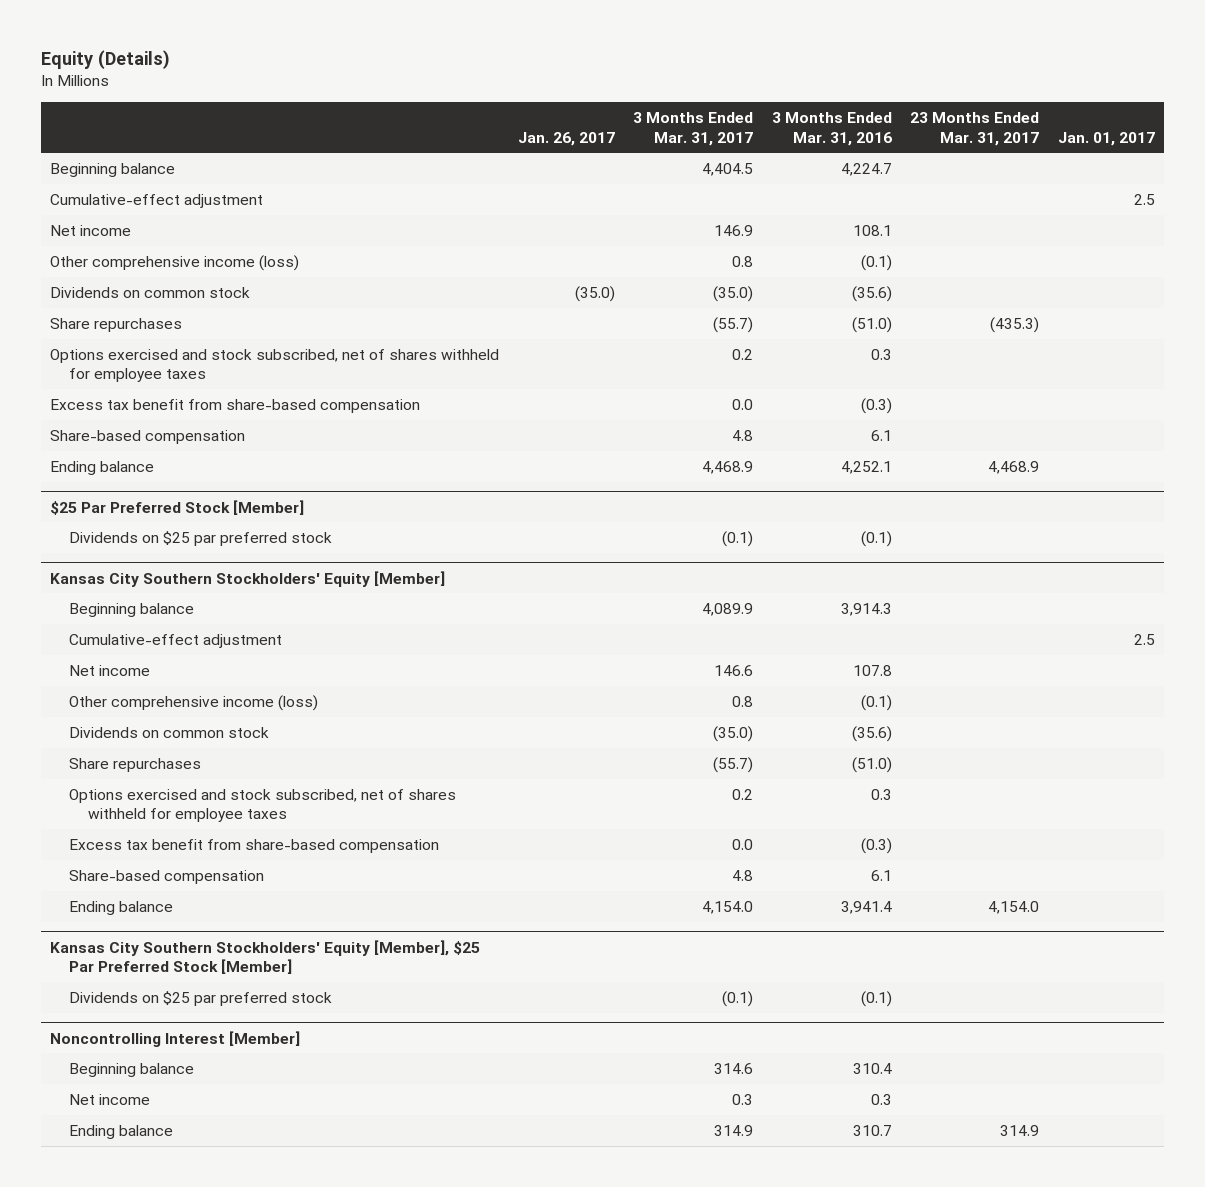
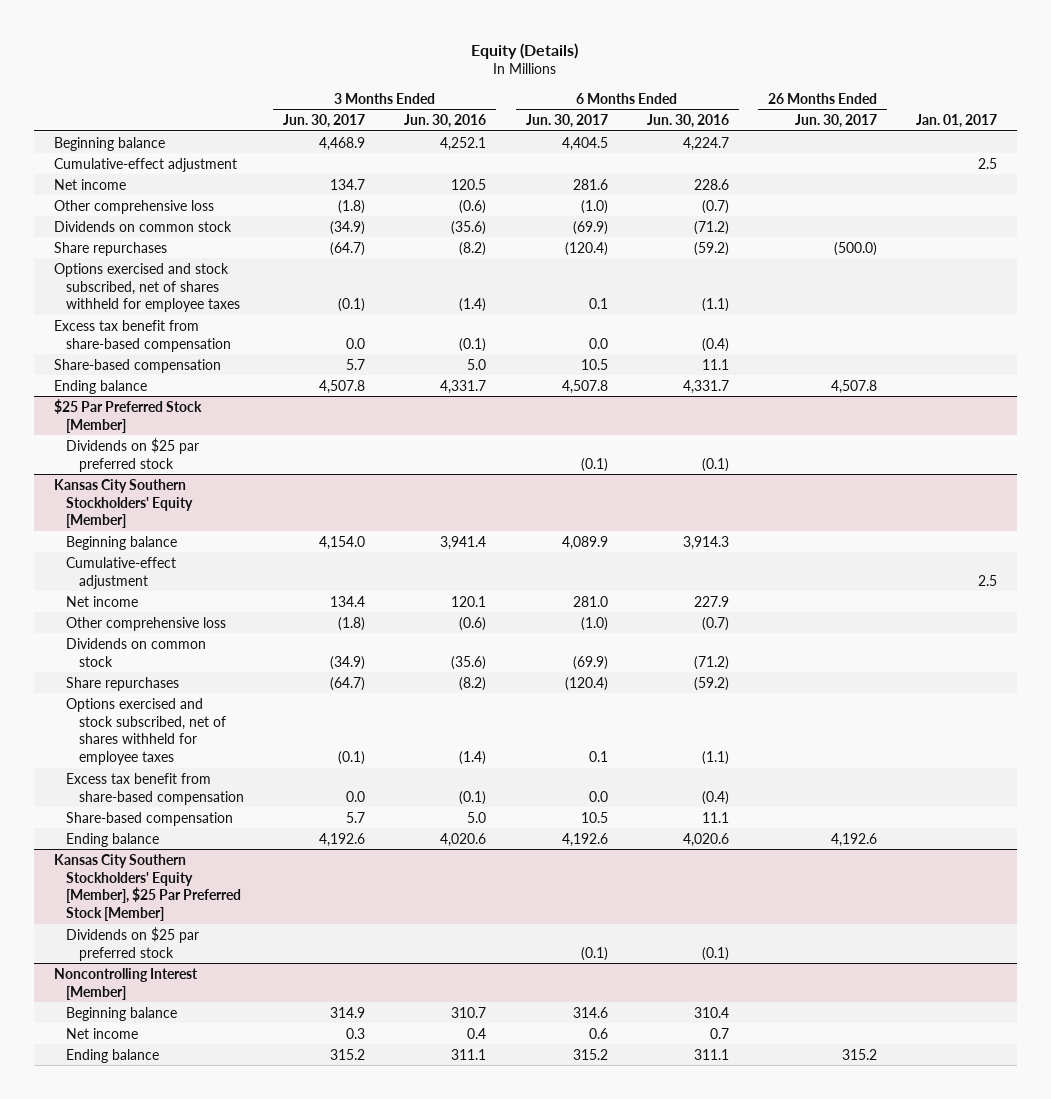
- | Jan. 26, 2017 | 3 Months Ended Mar. 31, 2017 | 3 Months Ended Mar. 31, 2016 | 23 Months Ended Mar. 31, 2017 | Jan. 01, 2017
+ | 3 Months Ended Jun. 30, 2017 | 3 Months Ended Jun. 30, 2016 | 6 Months Ended Jun. 30, 2017 | 6 Months Ended Jun. 30, 2016 | 26 Months Ended Jun. 30, 2017 | Jan. 01, 2017
- Other comprehensive income (loss) | | 0.8 | (0.1) | |
+ Other comprehensive loss | (1.8) | (0.6) | (1.0) | (0.7) | |
@ Kansas City Southern Stockholders' Equity [Member]
- Other comprehensive income (loss) | | 0.8 | (0.1) | |
+ Other comprehensive loss | (1.8) | (0.6) | (1.0) | (0.7) | |

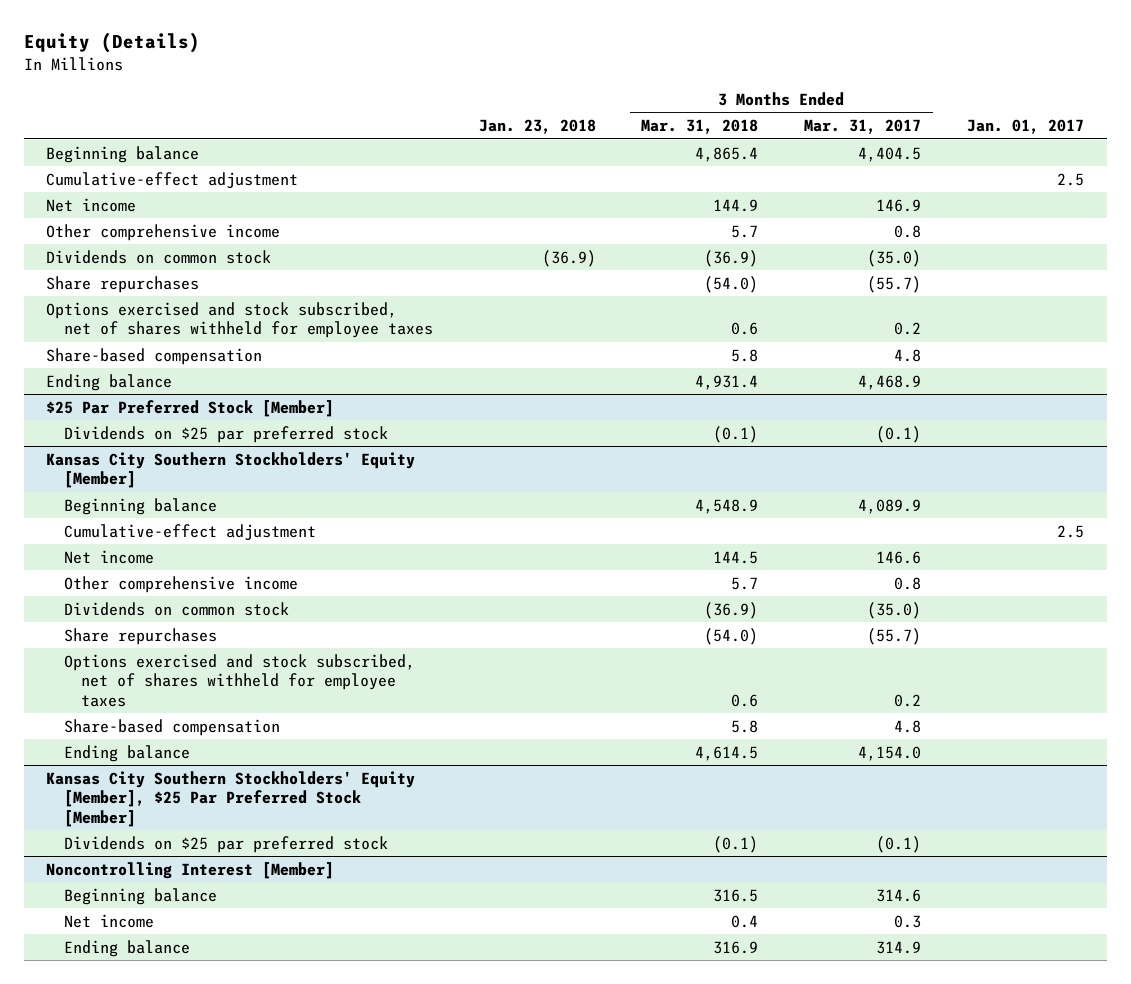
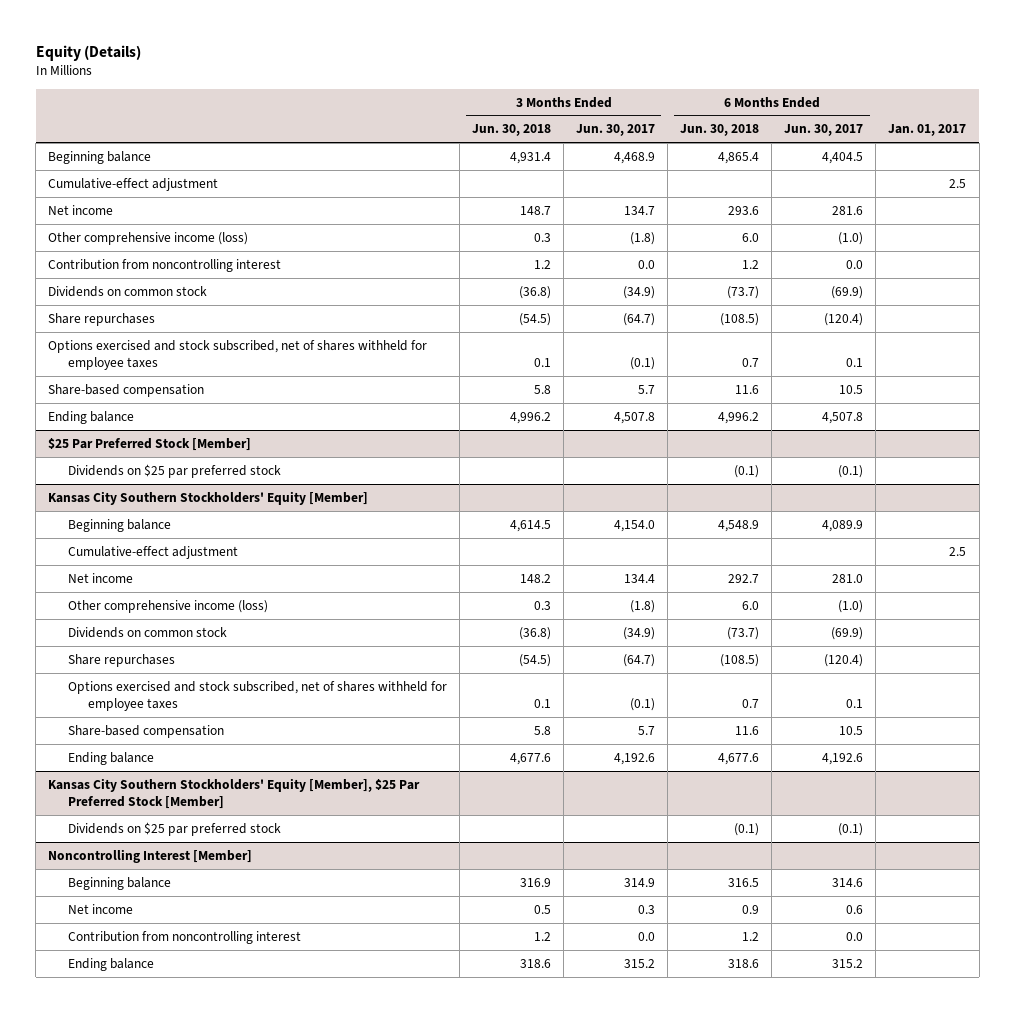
- | Jan. 23, 2018 | 3 Months Ended Mar. 31, 2018 | 3 Months Ended Mar. 31, 2017 | Jan. 01, 2017
+ | 3 Months Ended Jun. 30, 2018 | 3 Months Ended Jun. 30, 2017 | 6 Months Ended Jun. 30, 2018 | 6 Months Ended Jun. 30, 2017 | Jan. 01, 2017
- Other comprehensive income | | 5.7 | 0.8 |
+ Other comprehensive income (loss) | 0.3 | (1.8) | 6.0 | (1.0) |
+ Contribution from noncontrolling interest | 1.2 | 0.0 | 1.2 | 0.0 |
@ Kansas City Southern Stockholders' Equity [Member]
- Other comprehensive income | | 5.7 | 0.8 |
+ Other comprehensive income (loss) | 0.3 | (1.8) | 6.0 | (1.0) |
@ Noncontrolling Interest [Member]
+ Contribution from noncontrolling interest | 1.2 | 0.0 | 1.2 | 0.0 |

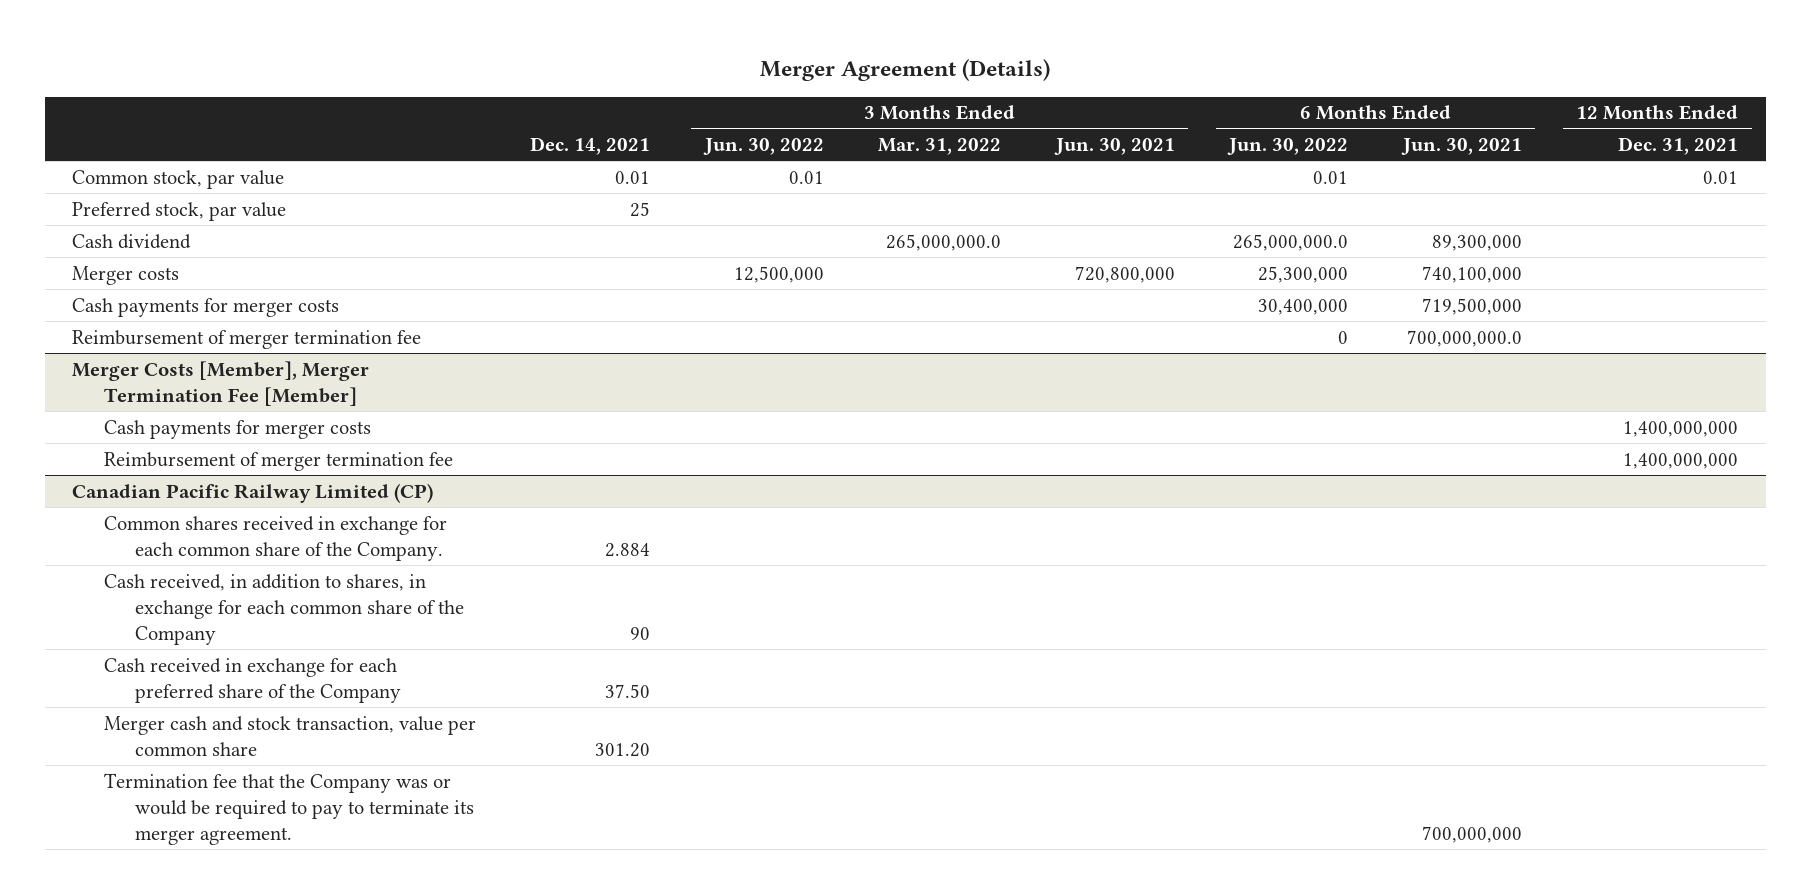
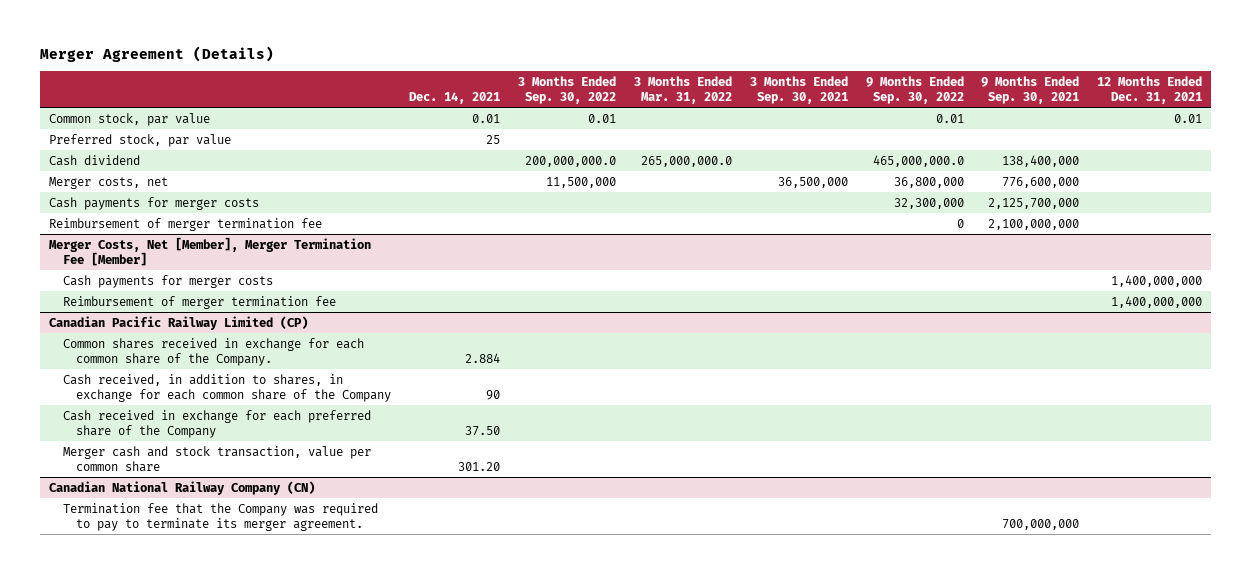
- | Dec. 14, 2021 | 3 Months Ended Jun. 30, 2022 | 3 Months Ended Mar. 31, 2022 | 3 Months Ended Jun. 30, 2021 | 6 Months Ended Jun. 30, 2022 | 6 Months Ended Jun. 30, 2021 | 12 Months Ended Dec. 31, 2021
+ | Dec. 14, 2021 | 3 Months Ended Sep. 30, 2022 | 3 Months Ended Mar. 31, 2022 | 3 Months Ended Sep. 30, 2021 | 9 Months Ended Sep. 30, 2022 | 9 Months Ended Sep. 30, 2021 | 12 Months Ended Dec. 31, 2021
- Merger costs | | 12,500,000 | | 720,800,000 | 25,300,000 | 740,100,000 |
+ Merger costs, net | | 11,500,000 | | 36,500,000 | 36,800,000 | 776,600,000 |
- Merger Costs [Member], Merger Termination Fee [Member]
+ Merger Costs, Net [Member], Merger Termination Fee [Member]
@ Canadian Pacific Railway Limited (CP)
- Termination fee that the Company was or would be required to pay to terminate its merger agreement. | | | | | | 700,000,000 |
+ Canadian National Railway Company (CN)
+ Termination fee that the Company was required to pay to terminate its merger agreement. | | | | | | 700,000,000 |

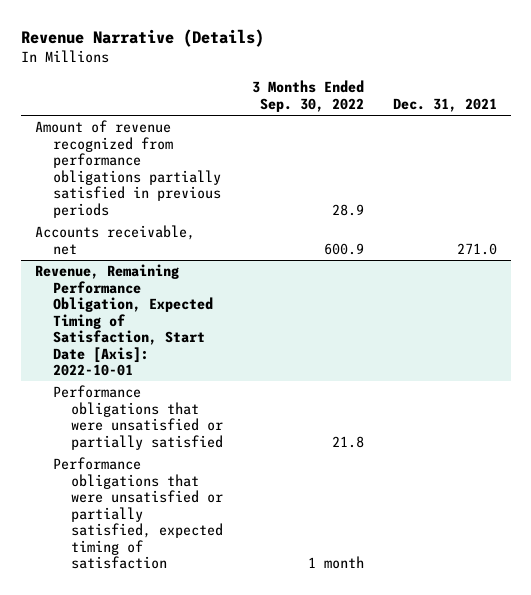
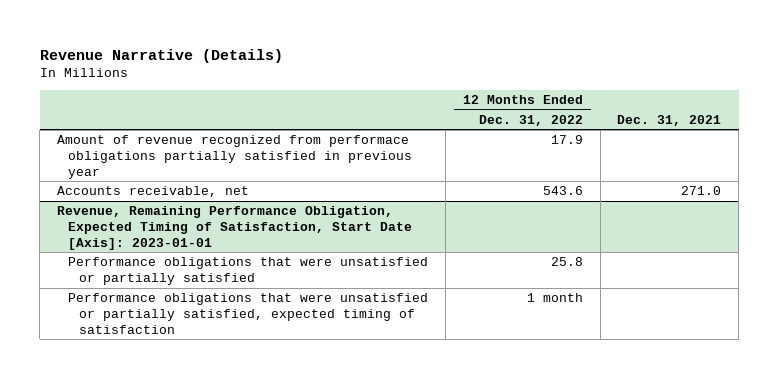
- | 3 Months Ended Sep. 30, 2022 | Dec. 31, 2021
+ | 12 Months Ended Dec. 31, 2022 | Dec. 31, 2021
- Amount of revenue recognized from performance obligations partially satisfied in previous periods | 28.9 |
+ Amount of revenue recognized from performace obligations partially satisfied in previous year | 17.9 |
- Revenue, Remaining Performance Obligation, Expected Timing of Satisfaction, Start Date [Axis]: 2022-10-01
- Performance obligations that were unsatisfied or partially satisfied | 21.8 |
- Performance obligations that were unsatisfied or partially satisfied, expected timing of satisfaction | 1 month |
+ Revenue, Remaining Performance Obligation, Expected Timing of Satisfaction, Start Date [Axis]: 2023-01-01
+ Performance obligations that were unsatisfied or partially satisfied | 25.8 |
+ Performance obligations that were unsatisfied or partially satisfied, expected timing of satisfaction | 1 month |

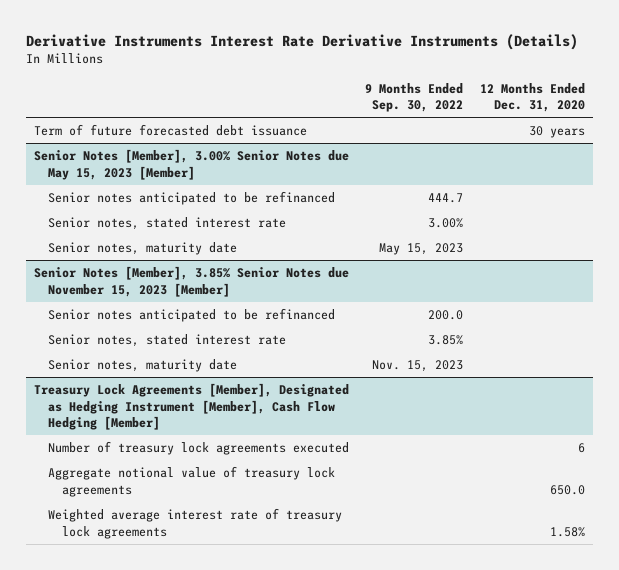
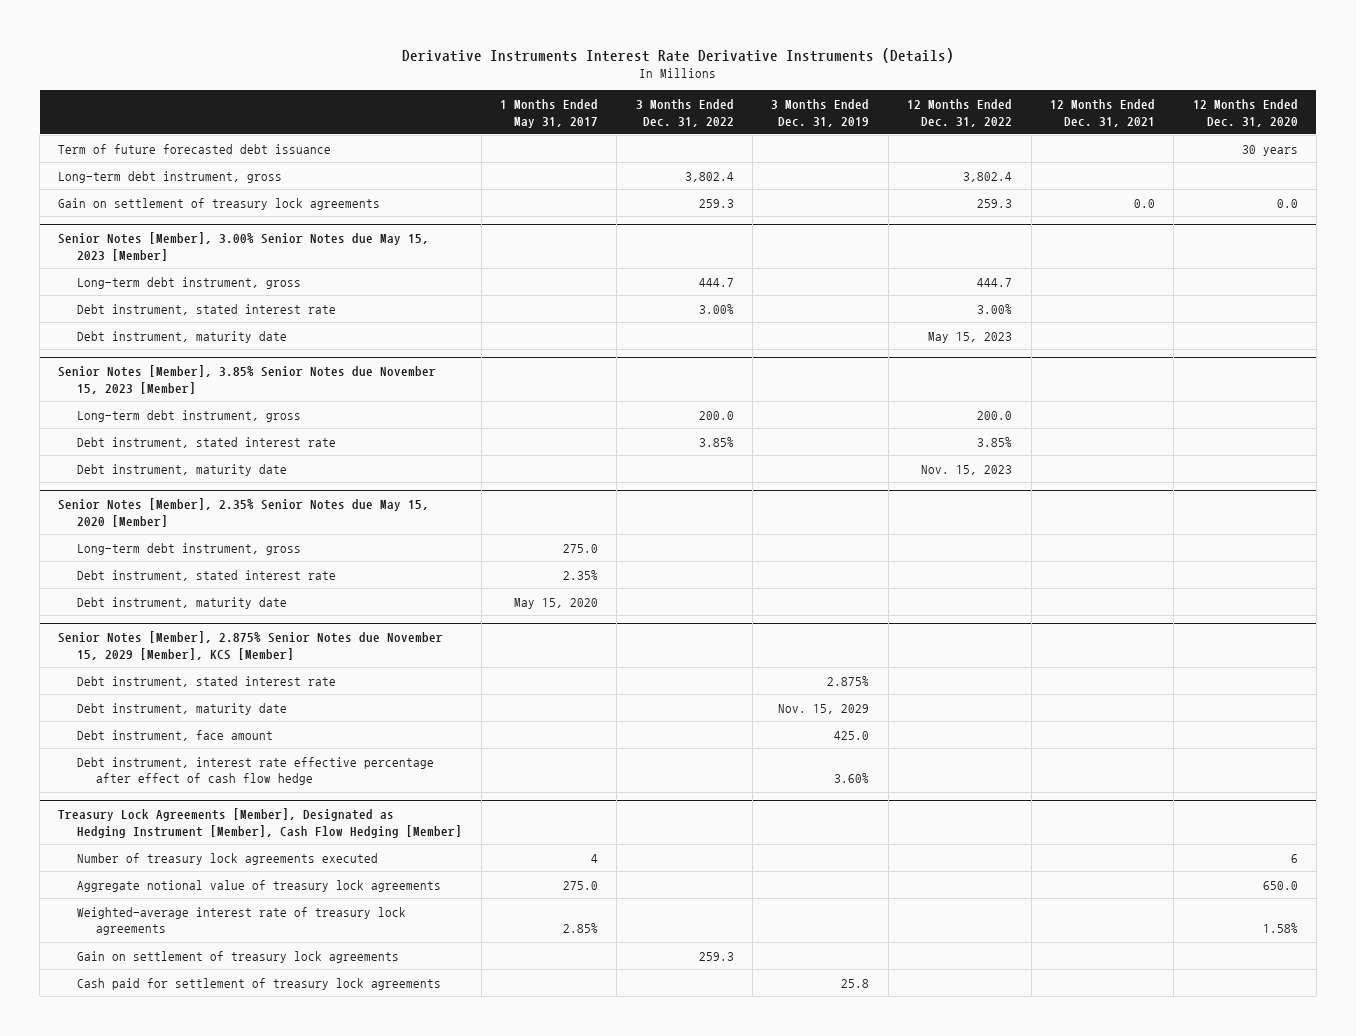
- | 9 Months Ended Sep. 30, 2022 | 12 Months Ended Dec. 31, 2020
+ | 1 Months Ended May 31, 2017 | 3 Months Ended Dec. 31, 2022 | 3 Months Ended Dec. 31, 2019 | 12 Months Ended Dec. 31, 2022 | 12 Months Ended Dec. 31, 2021 | 12 Months Ended Dec. 31, 2020
+ Long-term debt instrument, gross | | 3,802.4 | | 3,802.4 | |
+ Gain on settlement of treasury lock agreements | | 259.3 | | 259.3 | 0.0 | 0.0
@ Senior Notes [Member], 3.00% Senior Notes due May 15, 2023 [Member]
- Senior notes anticipated to be refinanced | 444.7 |
- Senior notes, stated interest rate | 3.00% |
- Senior notes, maturity date | May 15, 2023 |
+ Long-term debt instrument, gross | | 444.7 | | 444.7 | |
+ Debt instrument, stated interest rate | | 3.00% | | 3.00% | |
+ Debt instrument, maturity date | | | | May 15, 2023 | |
@ Senior Notes [Member], 3.85% Senior Notes due November 15, 2023 [Member]
- Senior notes anticipated to be refinanced | 200.0 |
- Senior notes, stated interest rate | 3.85% |
- Senior notes, maturity date | Nov. 15, 2023 |
+ Long-term debt instrument, gross | | 200.0 | | 200.0 | |
+ Debt instrument, stated interest rate | | 3.85% | | 3.85% | |
+ Debt instrument, maturity date | | | | Nov. 15, 2023 | |
+ Senior Notes [Member], 2.35% Senior Notes due May 15, 2020 [Member]
+ Long-term debt instrument, gross | 275.0 | | | | |
+ Debt instrument, stated interest rate | 2.35% | | | | |
+ Debt instrument, maturity date | May 15, 2020 | | | | |
+ Senior Notes [Member], 2.875% Senior Notes due November 15, 2029 [Member], KCS [Member]
+ Debt instrument, stated interest rate | | | 2.875% | | |
+ Debt instrument, maturity date | | | Nov. 15, 2029 | | |
+ Debt instrument, face amount | | | 425.0 | | |
+ Debt instrument, interest rate effective percentage after effect of cash flow hedge | | | 3.60% | | |
@ Treasury Lock Agreements [Member], Designated as Hedging Instrument [Member], Cash Flow Hedging [Member]
- Weighted average interest rate of treasury lock agreements | | 1.58%
+ Weighted-average interest rate of treasury lock agreements | 2.85% | | | | | 1.58%
+ Gain on settlement of treasury lock agreements | | 259.3 | | | |
+ Cash paid for settlement of treasury lock agreements | | | 25.8 | | |

